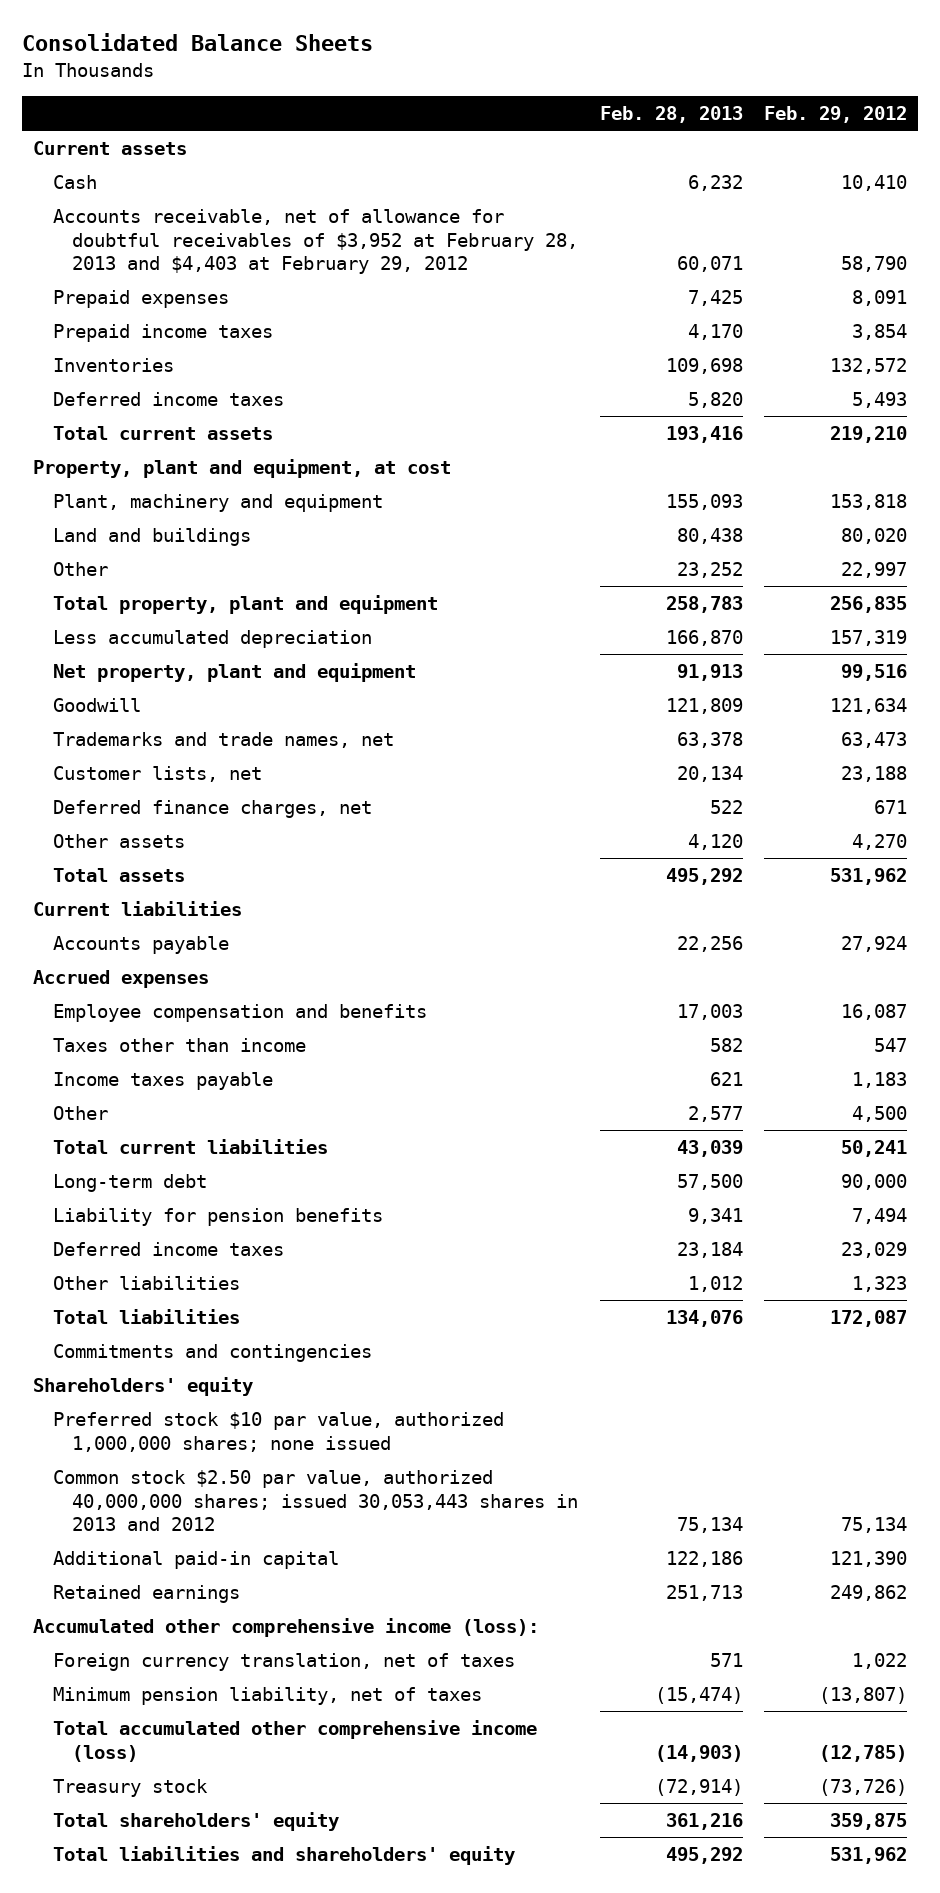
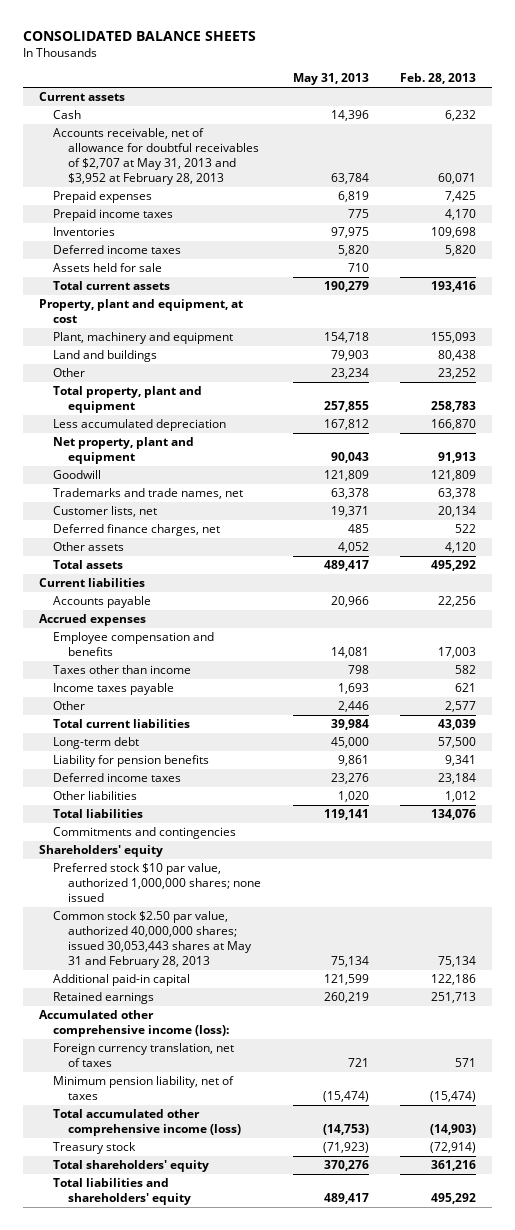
- Consolidated Balance Sheets
+ CONSOLIDATED BALANCE SHEETS
- | Feb. 28, 2013 | Feb. 29, 2012
+ | May 31, 2013 | Feb. 28, 2013
- Accounts receivable, net of allowance for doubtful receivables of $3,952 at February 28, 2013 and $4,403 at February 29, 2012 | 60,071 | 58,790
+ Accounts receivable, net of allowance for doubtful receivables of $2,707 at May 31, 2013 and $3,952 at February 28, 2013 | 63,784 | 60,071
+ Assets held for sale | 710 |
- Common stock $2.50 par value, authorized 40,000,000 shares; issued 30,053,443 shares in 2013 and 2012 | 75,134 | 75,134
+ Common stock $2.50 par value, authorized 40,000,000 shares; issued 30,053,443 shares at May 31 and February 28, 2013 | 75,134 | 75,134

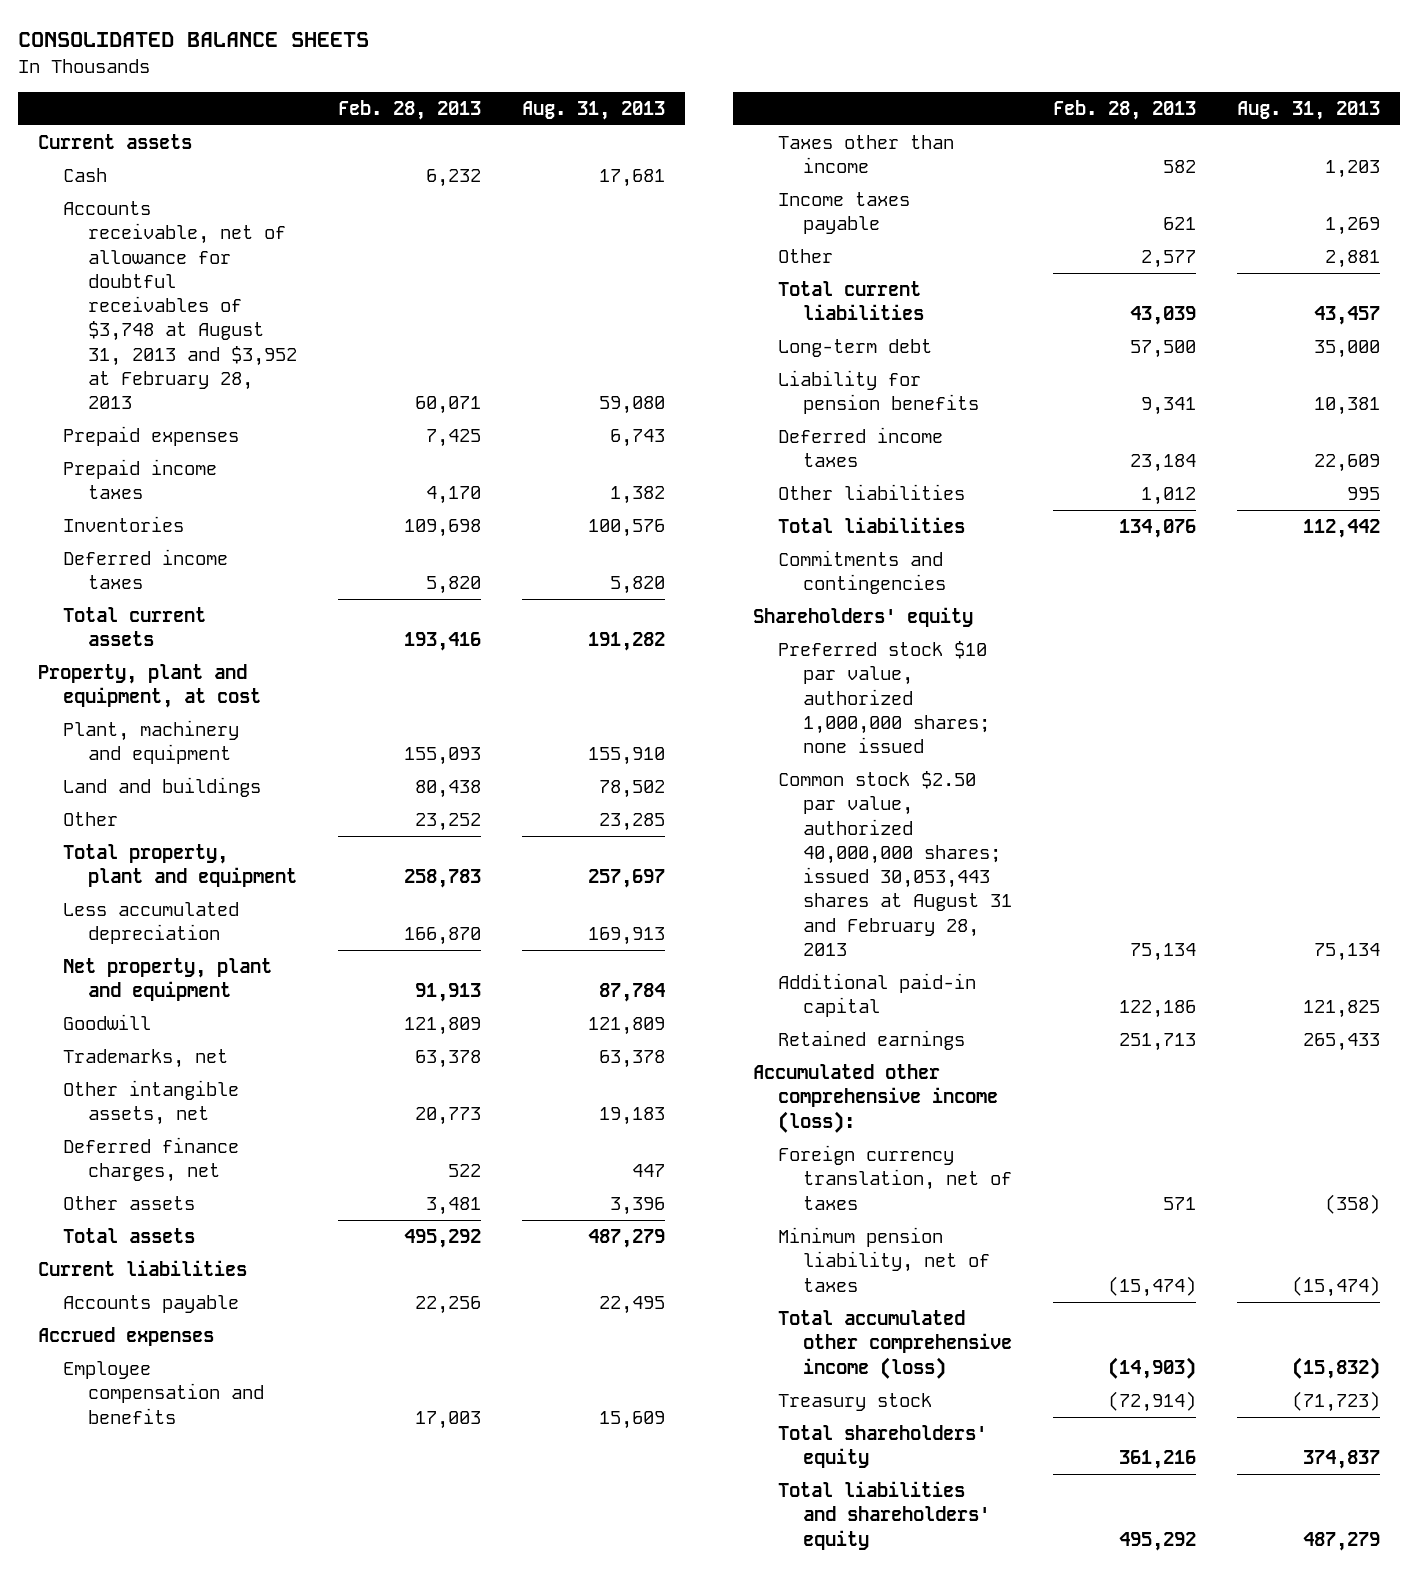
- | May 31, 2013 | Feb. 28, 2013
+ | Feb. 28, 2013 | Aug. 31, 2013
- Accounts receivable, net of allowance for doubtful receivables of $2,707 at May 31, 2013 and $3,952 at February 28, 2013 | 63,784 | 60,071
+ Accounts receivable, net of allowance for doubtful receivables of $3,748 at August 31, 2013 and $3,952 at February 28, 2013 | 60,071 | 59,080
- Assets held for sale | 710 |
- Trademarks and trade names, net | 63,378 | 63,378
- Customer lists, net | 19,371 | 20,134
+ Trademarks, net | 63,378 | 63,378
+ Other intangible assets, net | 20,773 | 19,183
- Other assets | 4,052 | 4,120
+ Other assets | 3,481 | 3,396
- Common stock $2.50 par value, authorized 40,000,000 shares; issued 30,053,443 shares at May 31 and February 28, 2013 | 75,134 | 75,134
+ Common stock $2.50 par value, authorized 40,000,000 shares; issued 30,053,443 shares at August 31 and February 28, 2013 | 75,134 | 75,134

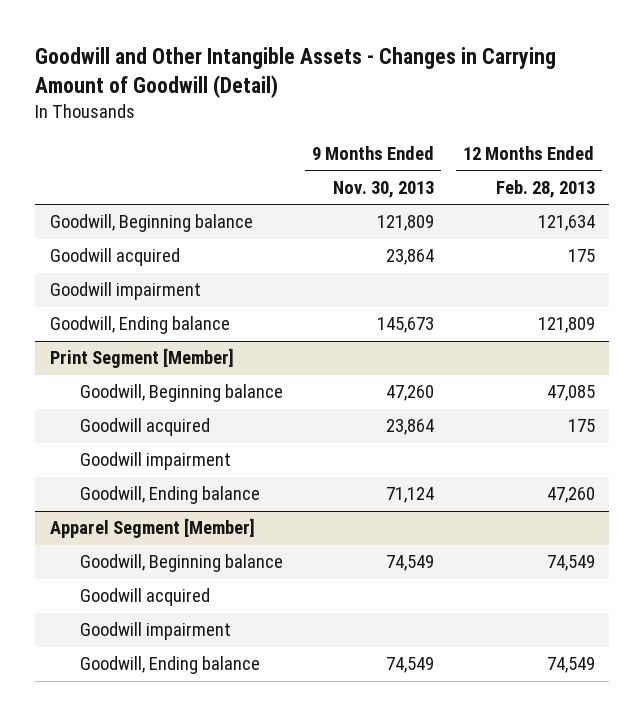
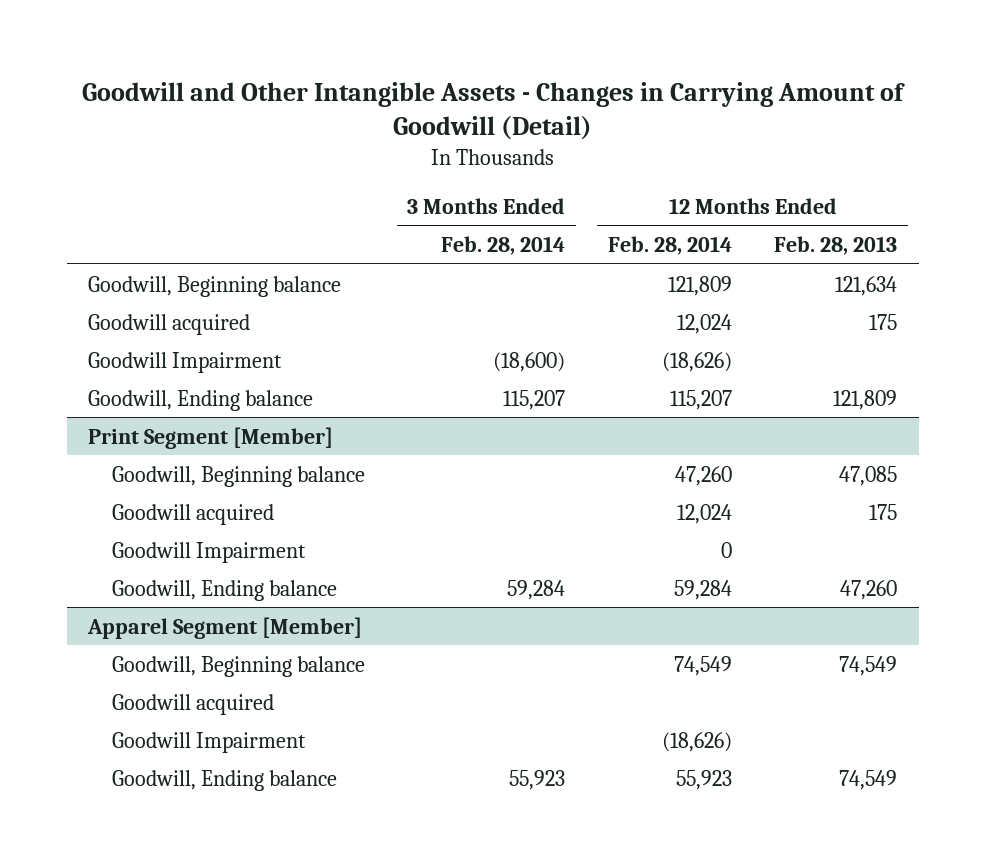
- | 9 Months Ended Nov. 30, 2013 | 12 Months Ended Feb. 28, 2013
+ | 3 Months Ended Feb. 28, 2014 | 12 Months Ended Feb. 28, 2014 | 12 Months Ended Feb. 28, 2013
- Goodwill impairment
+ Goodwill Impairment | (18,600) | (18,626) |
@ Print Segment [Member]
- Goodwill impairment
+ Goodwill Impairment | | 0 |
@ Apparel Segment [Member]
- Goodwill impairment
+ Goodwill Impairment | | (18,626) |

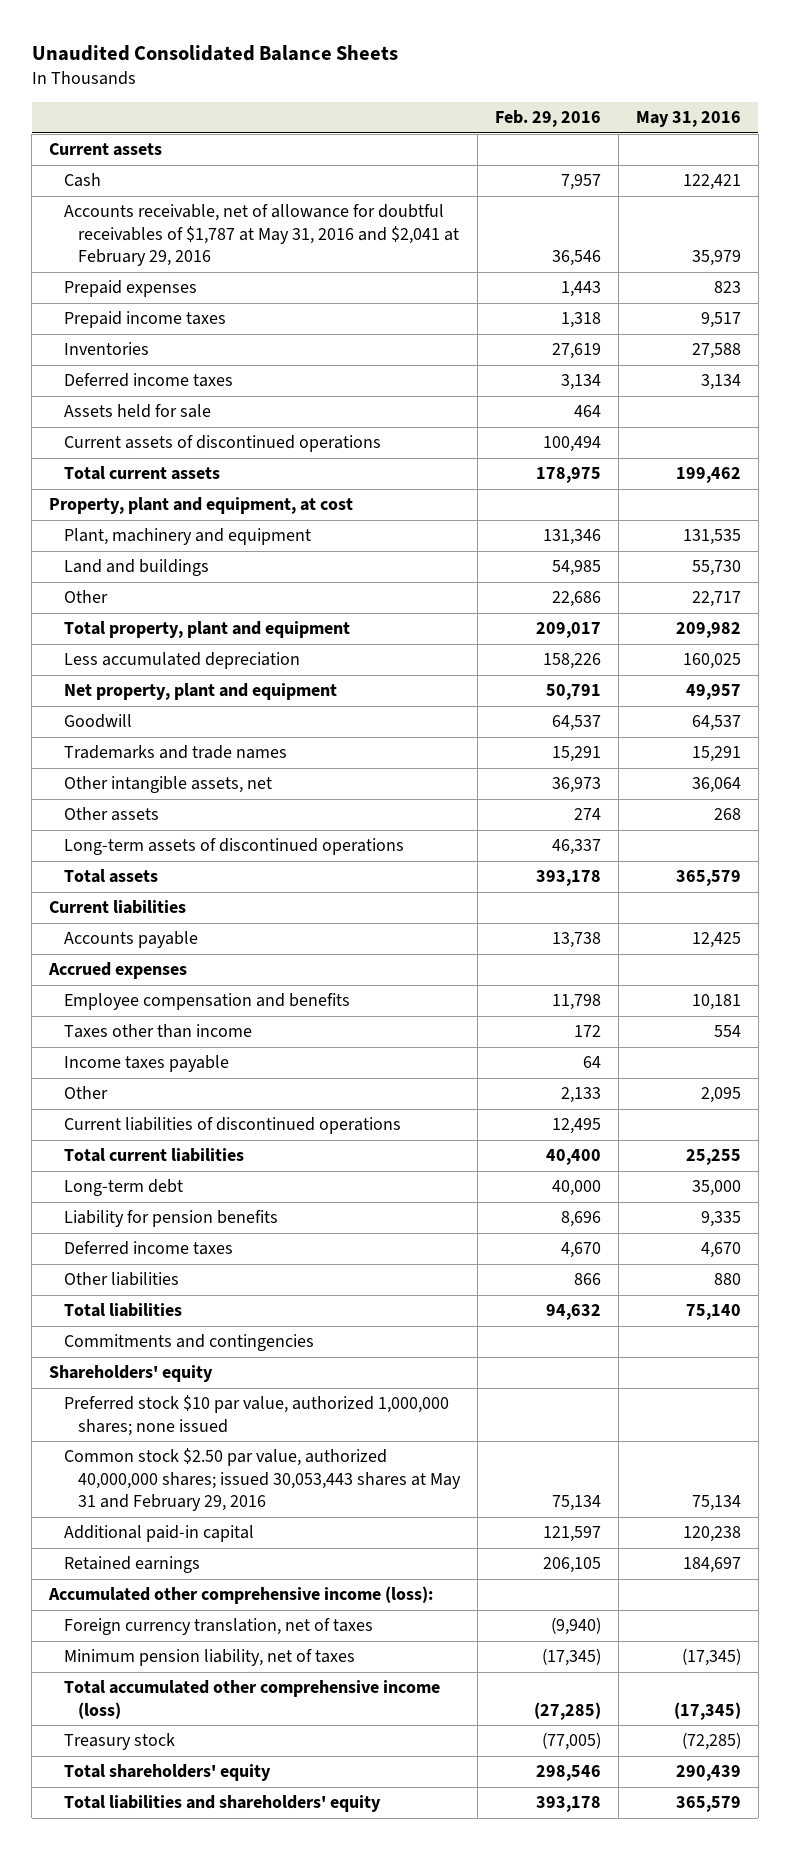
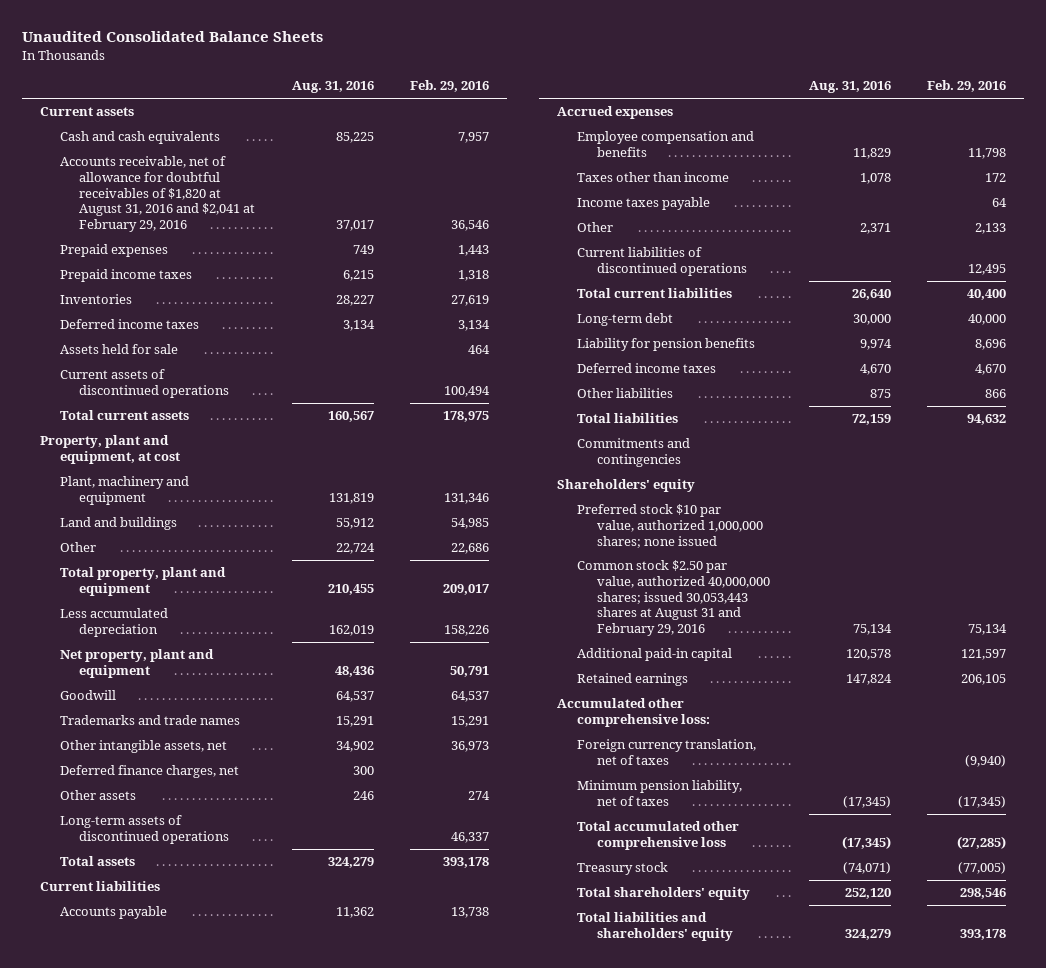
- | Feb. 29, 2016 | May 31, 2016
+ | Aug. 31, 2016 | Feb. 29, 2016
- Cash | 7,957 | 122,421
- Accounts receivable, net of allowance for doubtful receivables of $1,787 at May 31, 2016 and $2,041 at February 29, 2016 | 36,546 | 35,979
+ Cash and cash equivalents | 85,225 | 7,957
+ Accounts receivable, net of allowance for doubtful receivables of $1,820 at August 31, 2016 and $2,041 at February 29, 2016 | 37,017 | 36,546
+ Deferred finance charges, net | 300 |
- Common stock $2.50 par value, authorized 40,000,000 shares; issued 30,053,443 shares at May 31 and February 29, 2016 | 75,134 | 75,134
+ Common stock $2.50 par value, authorized 40,000,000 shares; issued 30,053,443 shares at August 31 and February 29, 2016 | 75,134 | 75,134
- Accumulated other comprehensive income (loss):
+ Accumulated other comprehensive loss:
- Total accumulated other comprehensive income (loss) | (27,285) | (17,345)
+ Total accumulated other comprehensive loss | (17,345) | (27,285)

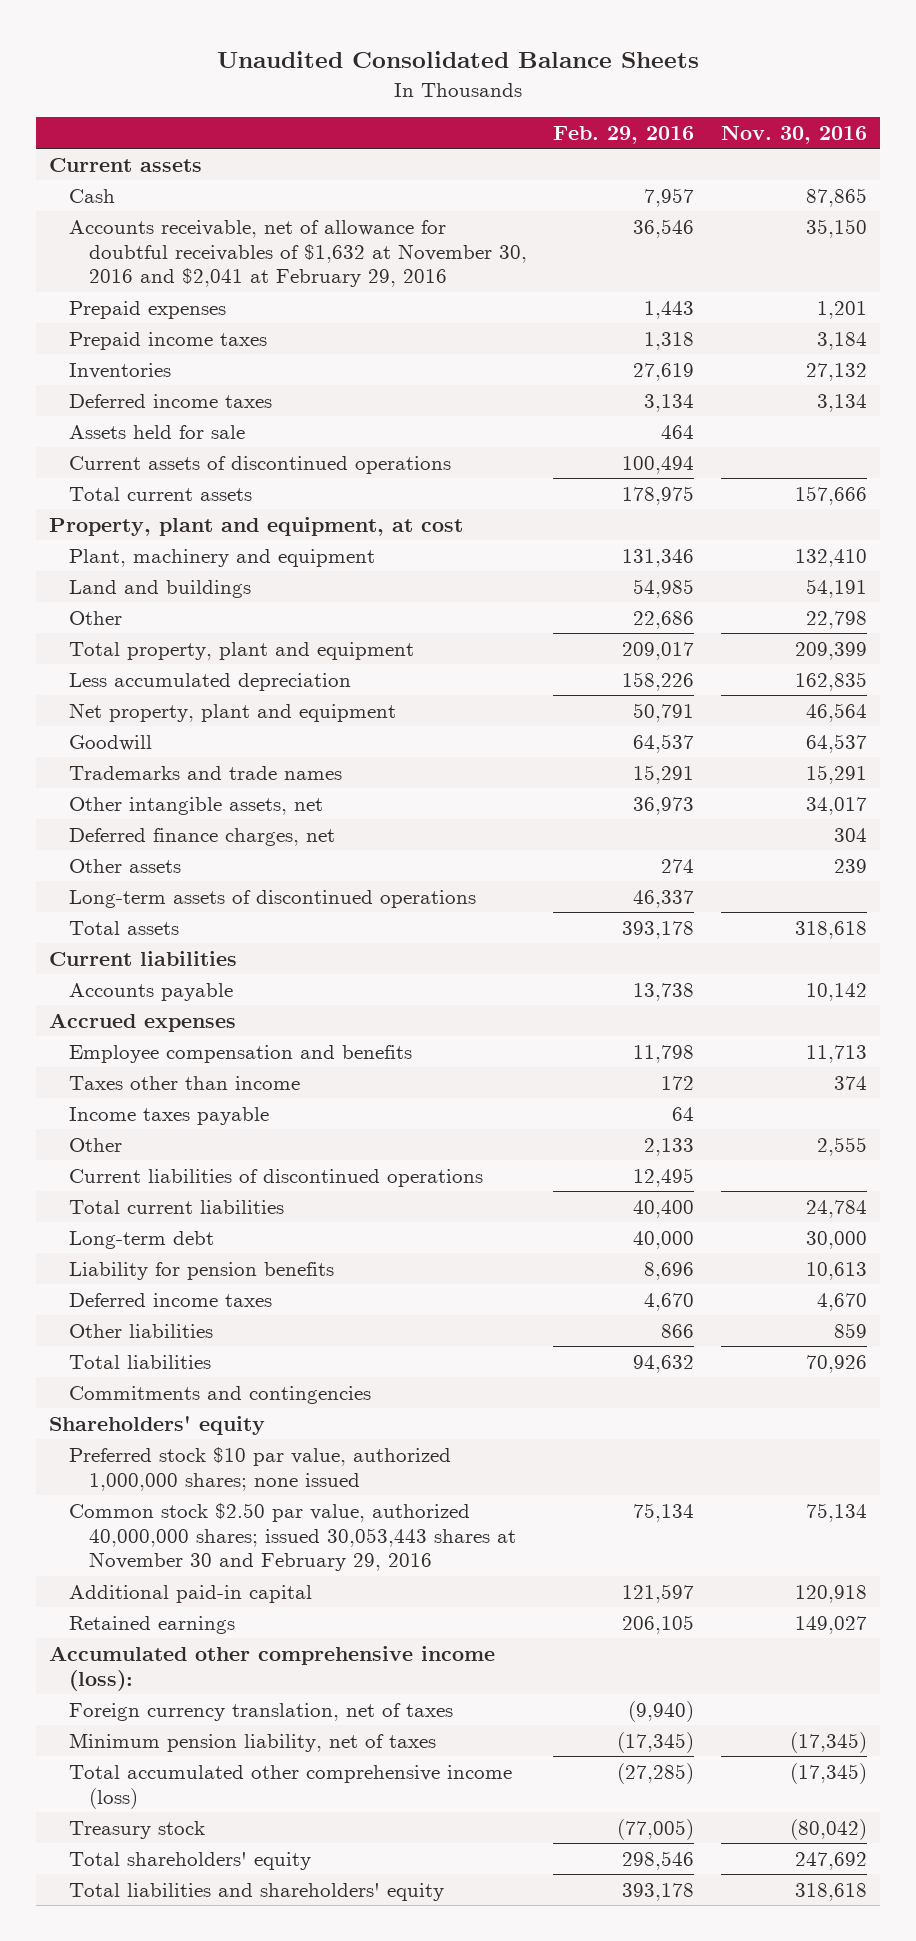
- | Aug. 31, 2016 | Feb. 29, 2016
+ | Feb. 29, 2016 | Nov. 30, 2016
- Cash and cash equivalents | 85,225 | 7,957
- Accounts receivable, net of allowance for doubtful receivables of $1,820 at August 31, 2016 and $2,041 at February 29, 2016 | 37,017 | 36,546
+ Cash | 7,957 | 87,865
+ Accounts receivable, net of allowance for doubtful receivables of $1,632 at November 30, 2016 and $2,041 at February 29, 2016 | 36,546 | 35,150
- Common stock $2.50 par value, authorized 40,000,000 shares; issued 30,053,443 shares at August 31 and February 29, 2016 | 75,134 | 75,134
+ Common stock $2.50 par value, authorized 40,000,000 shares; issued 30,053,443 shares at November 30 and February 29, 2016 | 75,134 | 75,134
- Accumulated other comprehensive loss:
+ Accumulated other comprehensive income (loss):
- Total accumulated other comprehensive loss | (17,345) | (27,285)
+ Total accumulated other comprehensive income (loss) | (27,285) | (17,345)

